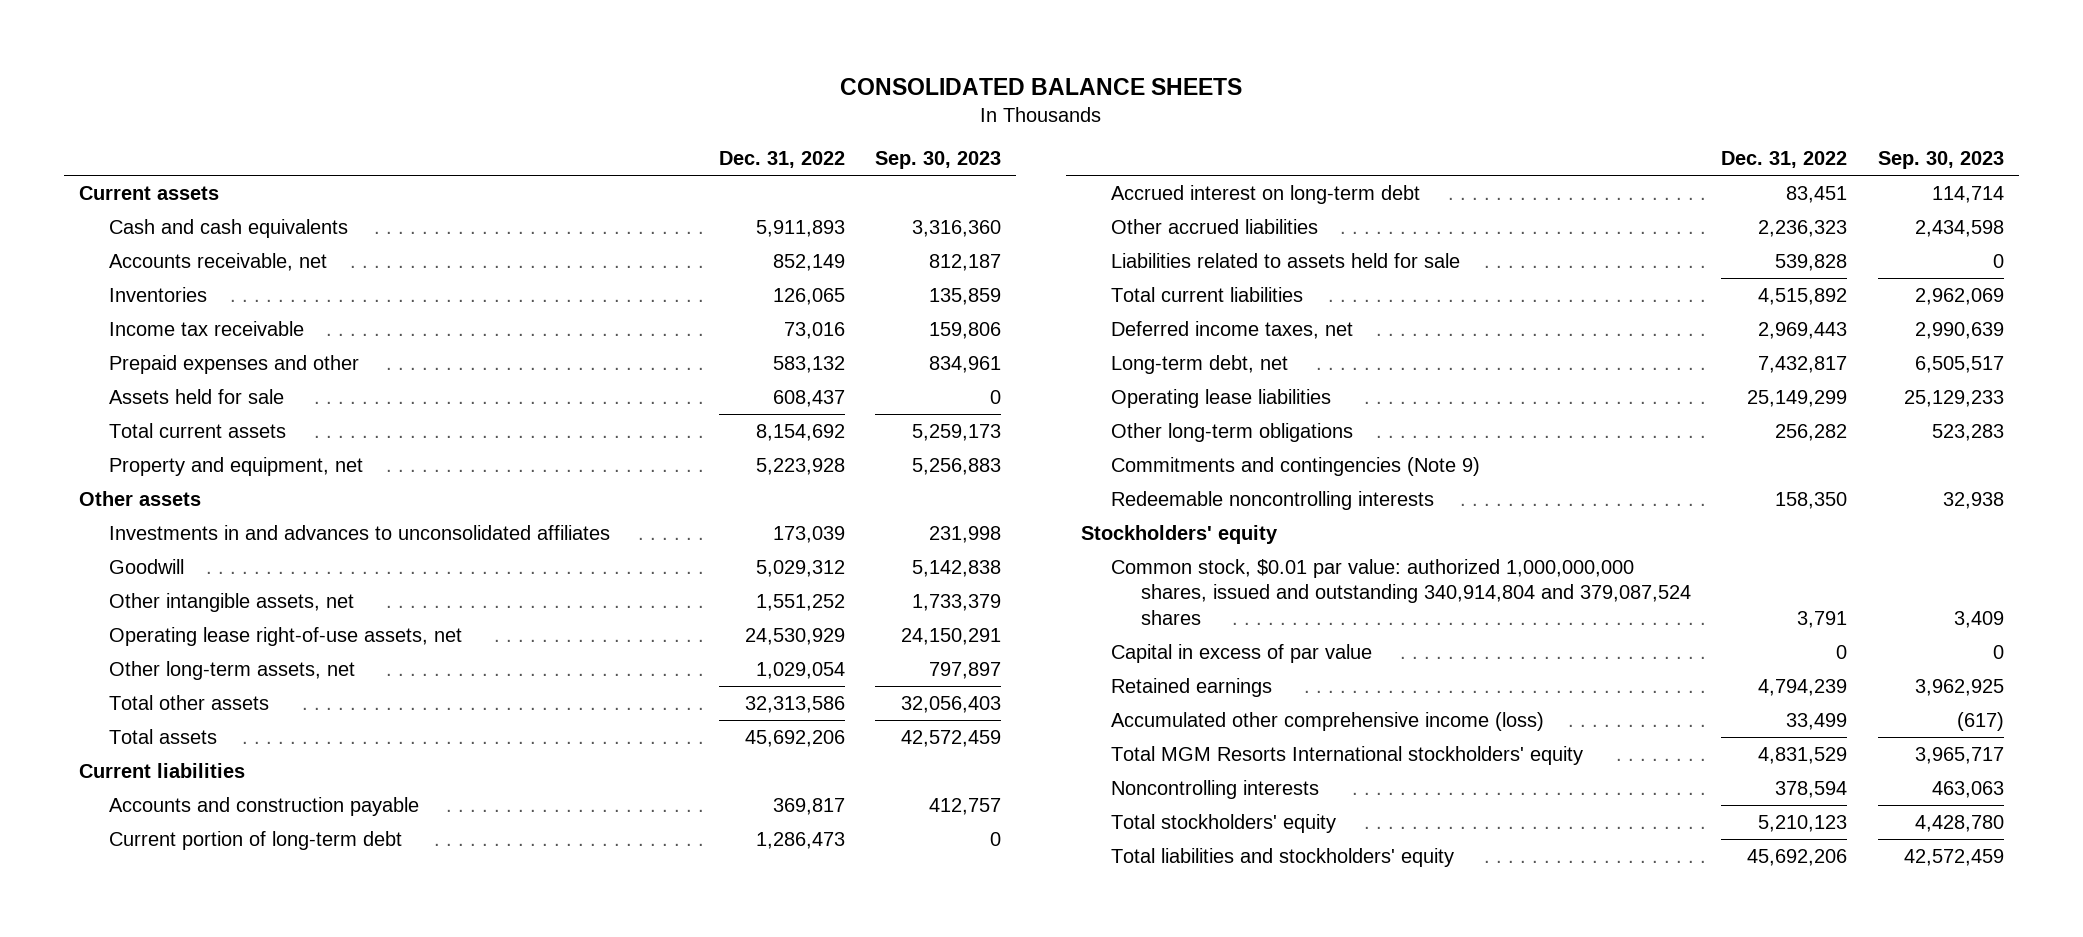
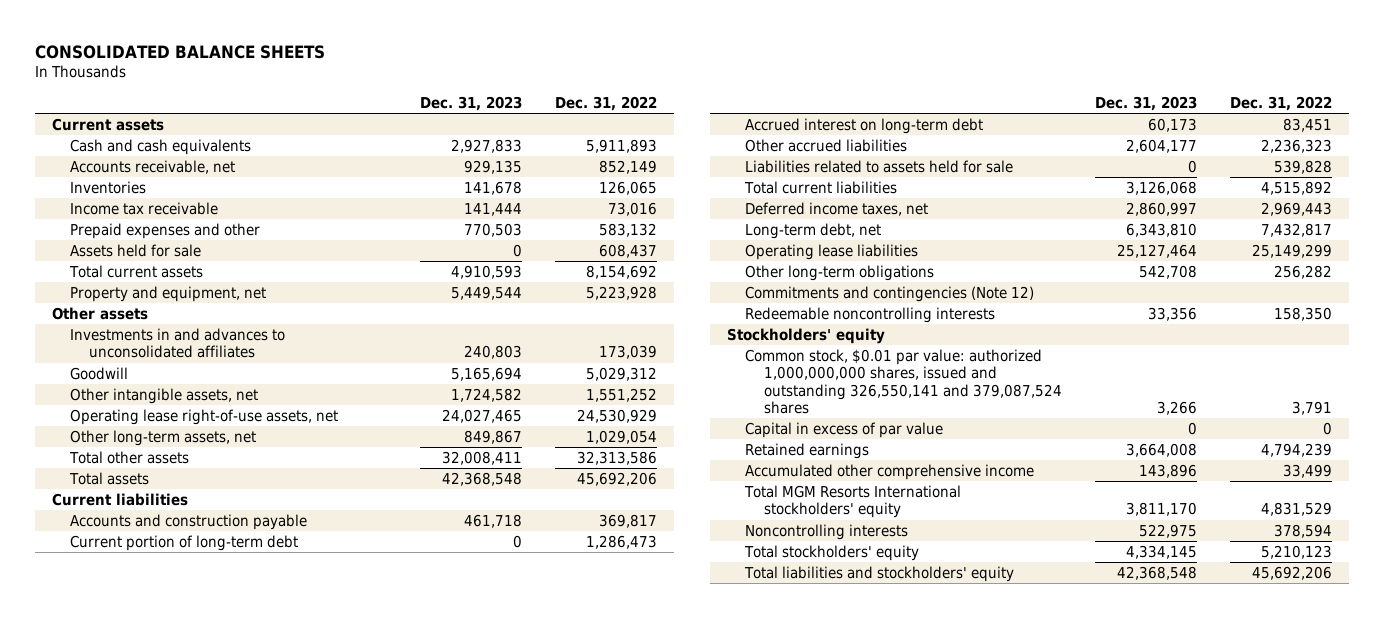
- | Dec. 31, 2022 | Sep. 30, 2023
+ | Dec. 31, 2023 | Dec. 31, 2022
- Commitments and contingencies (Note 9)
+ Commitments and contingencies (Note 12)
- Common stock, $0.01 par value: authorized 1,000,000,000 shares, issued and outstanding 340,914,804 and 379,087,524 shares | 3,791 | 3,409
+ Common stock, $0.01 par value: authorized 1,000,000,000 shares, issued and outstanding 326,550,141 and 379,087,524 shares | 3,266 | 3,791
- Accumulated other comprehensive income (loss) | 33,499 | (617)
+ Accumulated other comprehensive income | 143,896 | 33,499

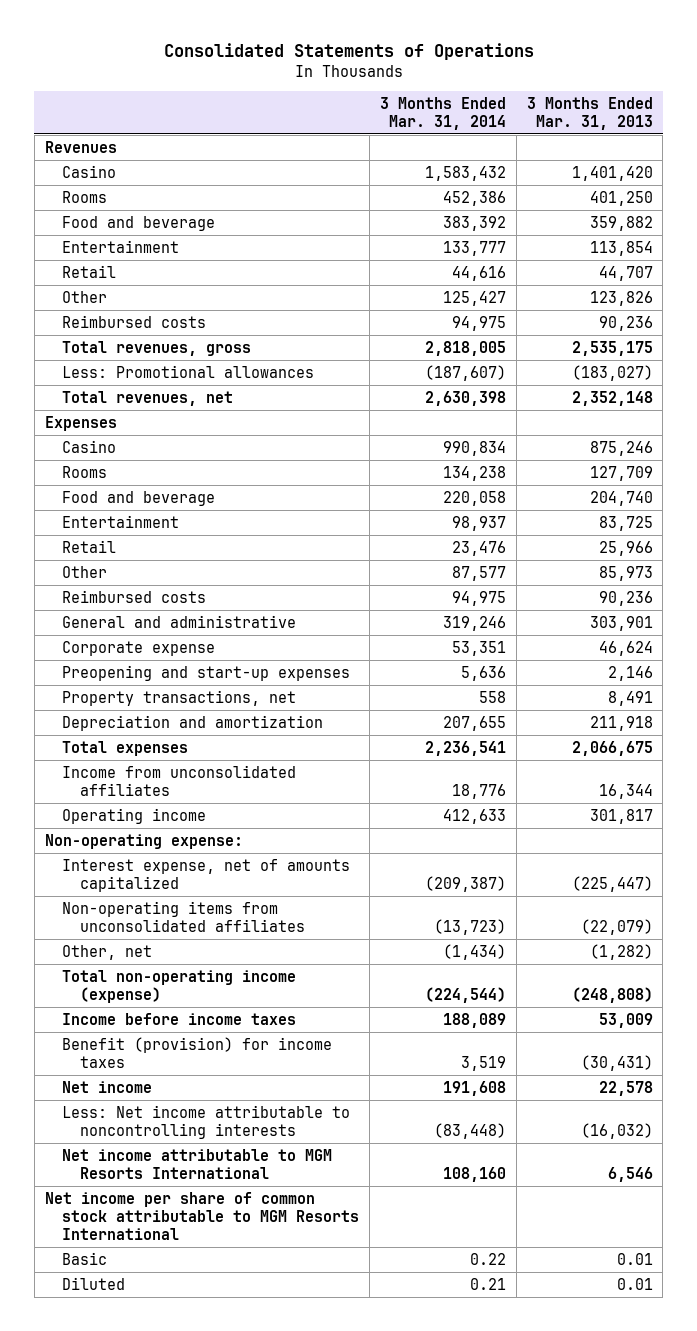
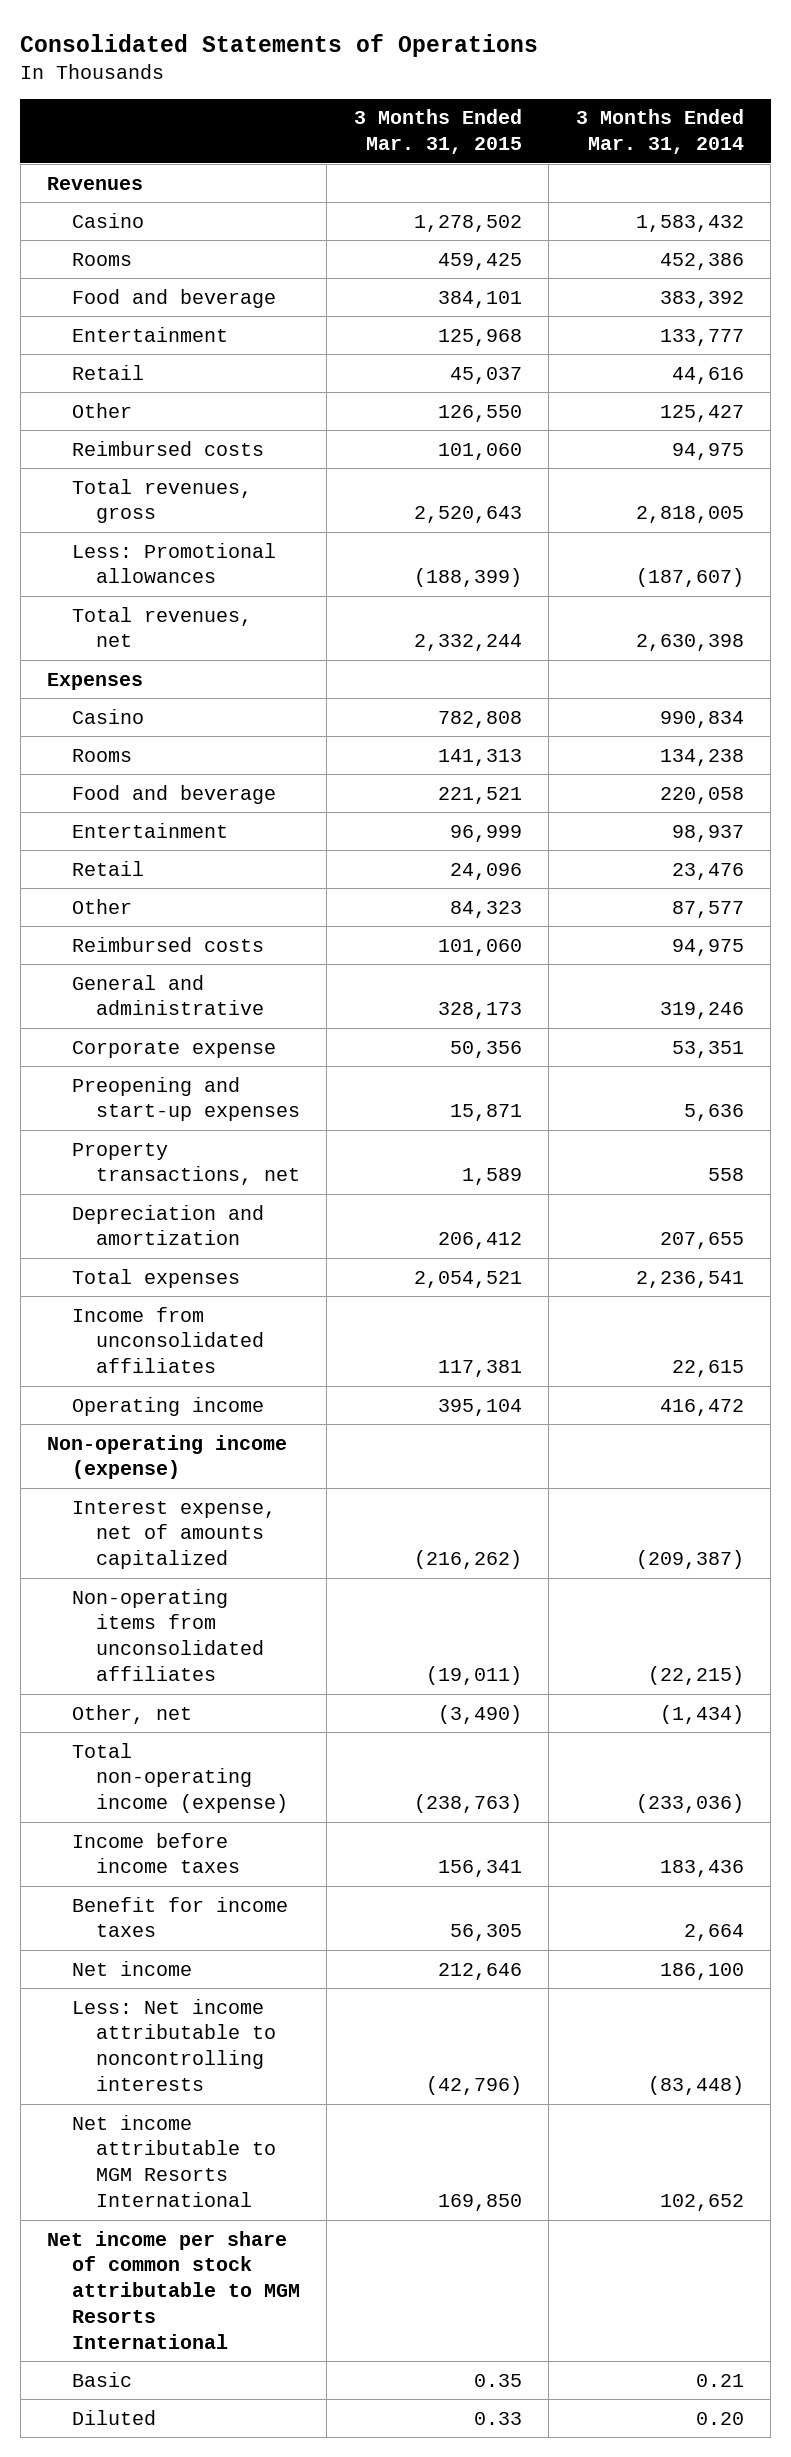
- | 3 Months Ended Mar. 31, 2014 | 3 Months Ended Mar. 31, 2013
+ | 3 Months Ended Mar. 31, 2015 | 3 Months Ended Mar. 31, 2014
- Income from unconsolidated affiliates | 18,776 | 16,344
- Operating income | 412,633 | 301,817
- Non-operating expense:
+ Income from unconsolidated affiliates | 117,381 | 22,615
+ Operating income | 395,104 | 416,472
+ Non-operating income (expense)
- Non-operating items from unconsolidated affiliates | (13,723) | (22,079)
+ Non-operating items from unconsolidated affiliates | (19,011) | (22,215)
- Total non-operating income (expense) | (224,544) | (248,808)
- Income before income taxes | 188,089 | 53,009
- Benefit (provision) for income taxes | 3,519 | (30,431)
- Net income | 191,608 | 22,578
+ Total non-operating income (expense) | (238,763) | (233,036)
+ Income before income taxes | 156,341 | 183,436
+ Benefit for income taxes | 56,305 | 2,664
+ Net income | 212,646 | 186,100
- Net income attributable to MGM Resorts International | 108,160 | 6,546
+ Net income attributable to MGM Resorts International | 169,850 | 102,652
- Basic | 0.22 | 0.01
- Diluted | 0.21 | 0.01
+ Basic | 0.35 | 0.21
+ Diluted | 0.33 | 0.20

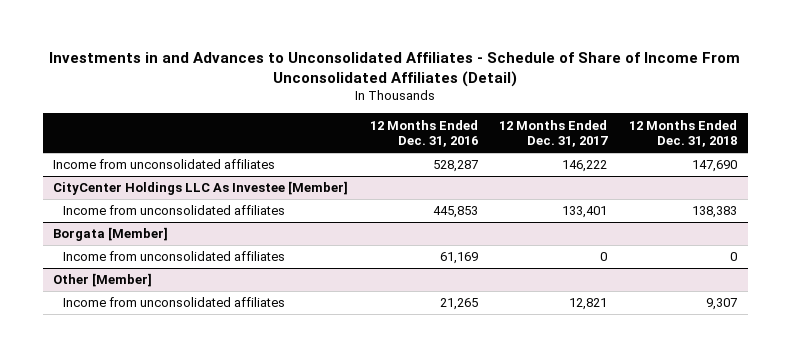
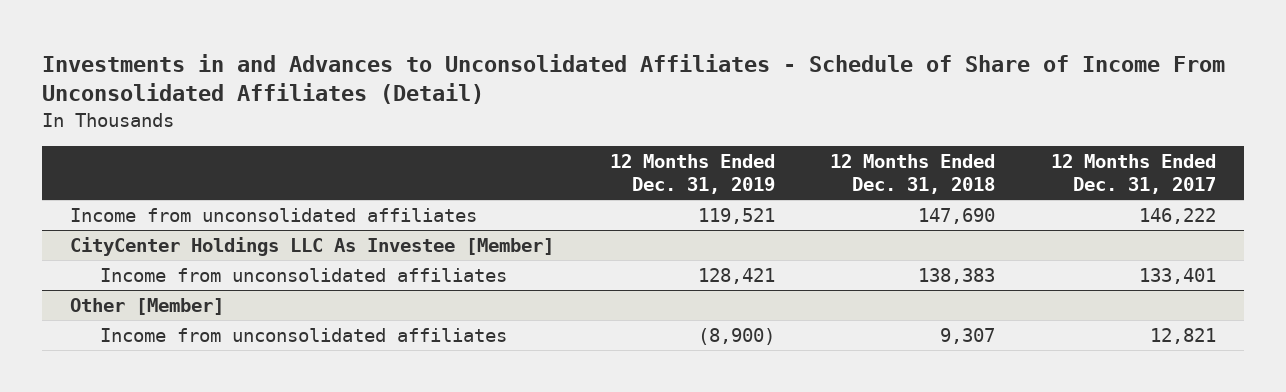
- | 12 Months Ended Dec. 31, 2016 | 12 Months Ended Dec. 31, 2017 | 12 Months Ended Dec. 31, 2018
+ | 12 Months Ended Dec. 31, 2019 | 12 Months Ended Dec. 31, 2018 | 12 Months Ended Dec. 31, 2017
- Borgata [Member]
- Income from unconsolidated affiliates | 61,169 | 0 | 0

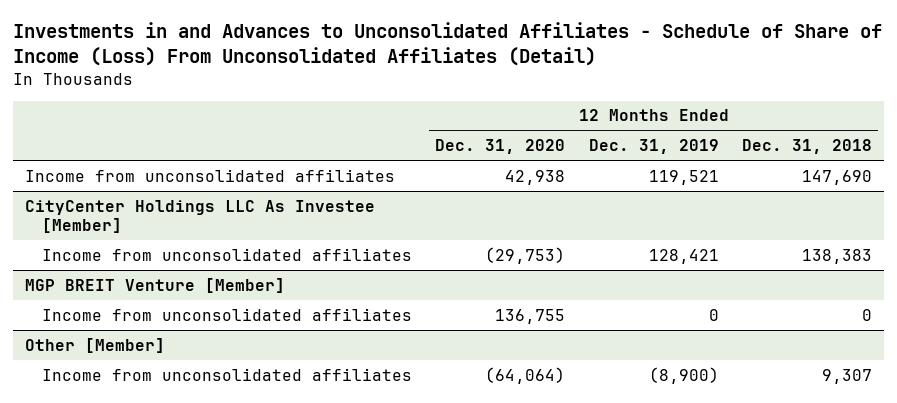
- Investments in and Advances to Unconsolidated Affiliates - Schedule of Share of Income From Unconsolidated Affiliates (Detail)
+ Investments in and Advances to Unconsolidated Affiliates - Schedule of Share of Income (Loss) From Unconsolidated Affiliates (Detail)
- | 12 Months Ended Dec. 31, 2019 | 12 Months Ended Dec. 31, 2018 | 12 Months Ended Dec. 31, 2017
+ | 12 Months Ended Dec. 31, 2020 | 12 Months Ended Dec. 31, 2019 | 12 Months Ended Dec. 31, 2018
+ MGP BREIT Venture [Member]
+ Income from unconsolidated affiliates | 136,755 | 0 | 0

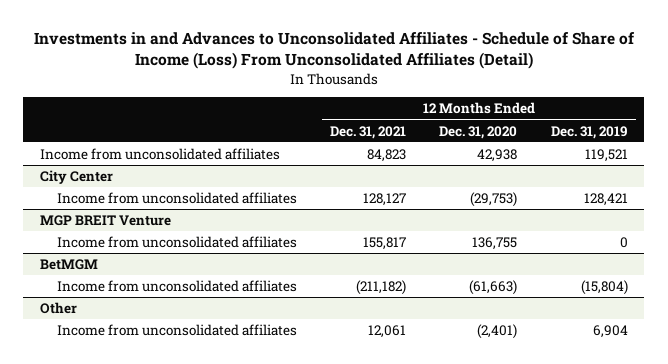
- | 12 Months Ended Dec. 31, 2020 | 12 Months Ended Dec. 31, 2019 | 12 Months Ended Dec. 31, 2018
+ | 12 Months Ended Dec. 31, 2021 | 12 Months Ended Dec. 31, 2020 | 12 Months Ended Dec. 31, 2019
- CityCenter Holdings LLC As Investee [Member]
+ City Center
- MGP BREIT Venture [Member]
+ MGP BREIT Venture
- Other [Member]
- Income from unconsolidated affiliates | (64,064) | (8,900) | 9,307
+ BetMGM
+ Income from unconsolidated affiliates | (211,182) | (61,663) | (15,804)
+ Other
+ Income from unconsolidated affiliates | 12,061 | (2,401) | 6,904

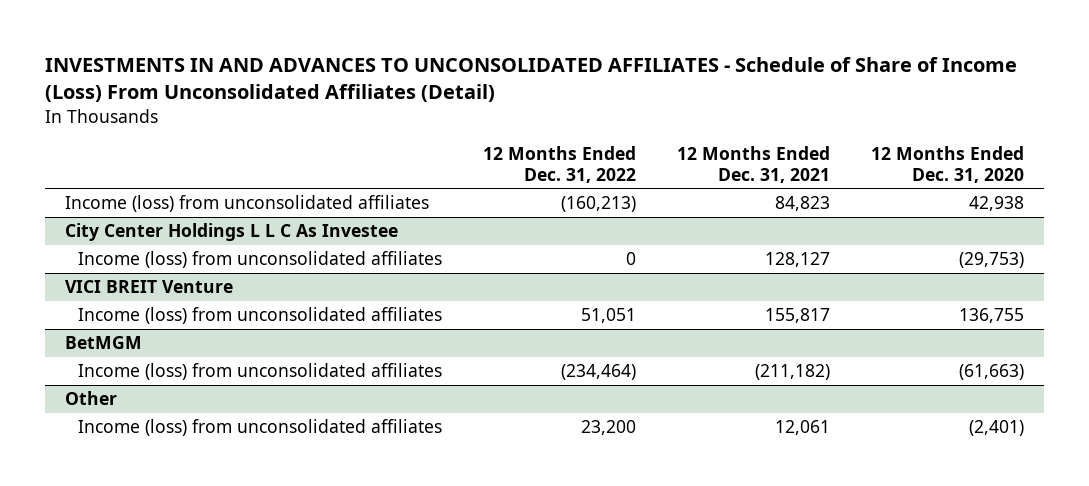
- Investments in and Advances to Unconsolidated Affiliates - Schedule of Share of Income (Loss) From Unconsolidated Affiliates (Detail)
+ INVESTMENTS IN AND ADVANCES TO UNCONSOLIDATED AFFILIATES - Schedule of Share of Income (Loss) From Unconsolidated Affiliates (Detail)
- | 12 Months Ended Dec. 31, 2021 | 12 Months Ended Dec. 31, 2020 | 12 Months Ended Dec. 31, 2019
+ | 12 Months Ended Dec. 31, 2022 | 12 Months Ended Dec. 31, 2021 | 12 Months Ended Dec. 31, 2020
- Income from unconsolidated affiliates | 84,823 | 42,938 | 119,521
- City Center
- Income from unconsolidated affiliates | 128,127 | (29,753) | 128,421
- MGP BREIT Venture
- Income from unconsolidated affiliates | 155,817 | 136,755 | 0
+ Income (loss) from unconsolidated affiliates | (160,213) | 84,823 | 42,938
+ City Center Holdings L L C As Investee
+ Income (loss) from unconsolidated affiliates | 0 | 128,127 | (29,753)
+ VICI BREIT Venture
+ Income (loss) from unconsolidated affiliates | 51,051 | 155,817 | 136,755
@ BetMGM
- Income from unconsolidated affiliates | (211,182) | (61,663) | (15,804)
+ Income (loss) from unconsolidated affiliates | (234,464) | (211,182) | (61,663)
@ Other
- Income from unconsolidated affiliates | 12,061 | (2,401) | 6,904
+ Income (loss) from unconsolidated affiliates | 23,200 | 12,061 | (2,401)

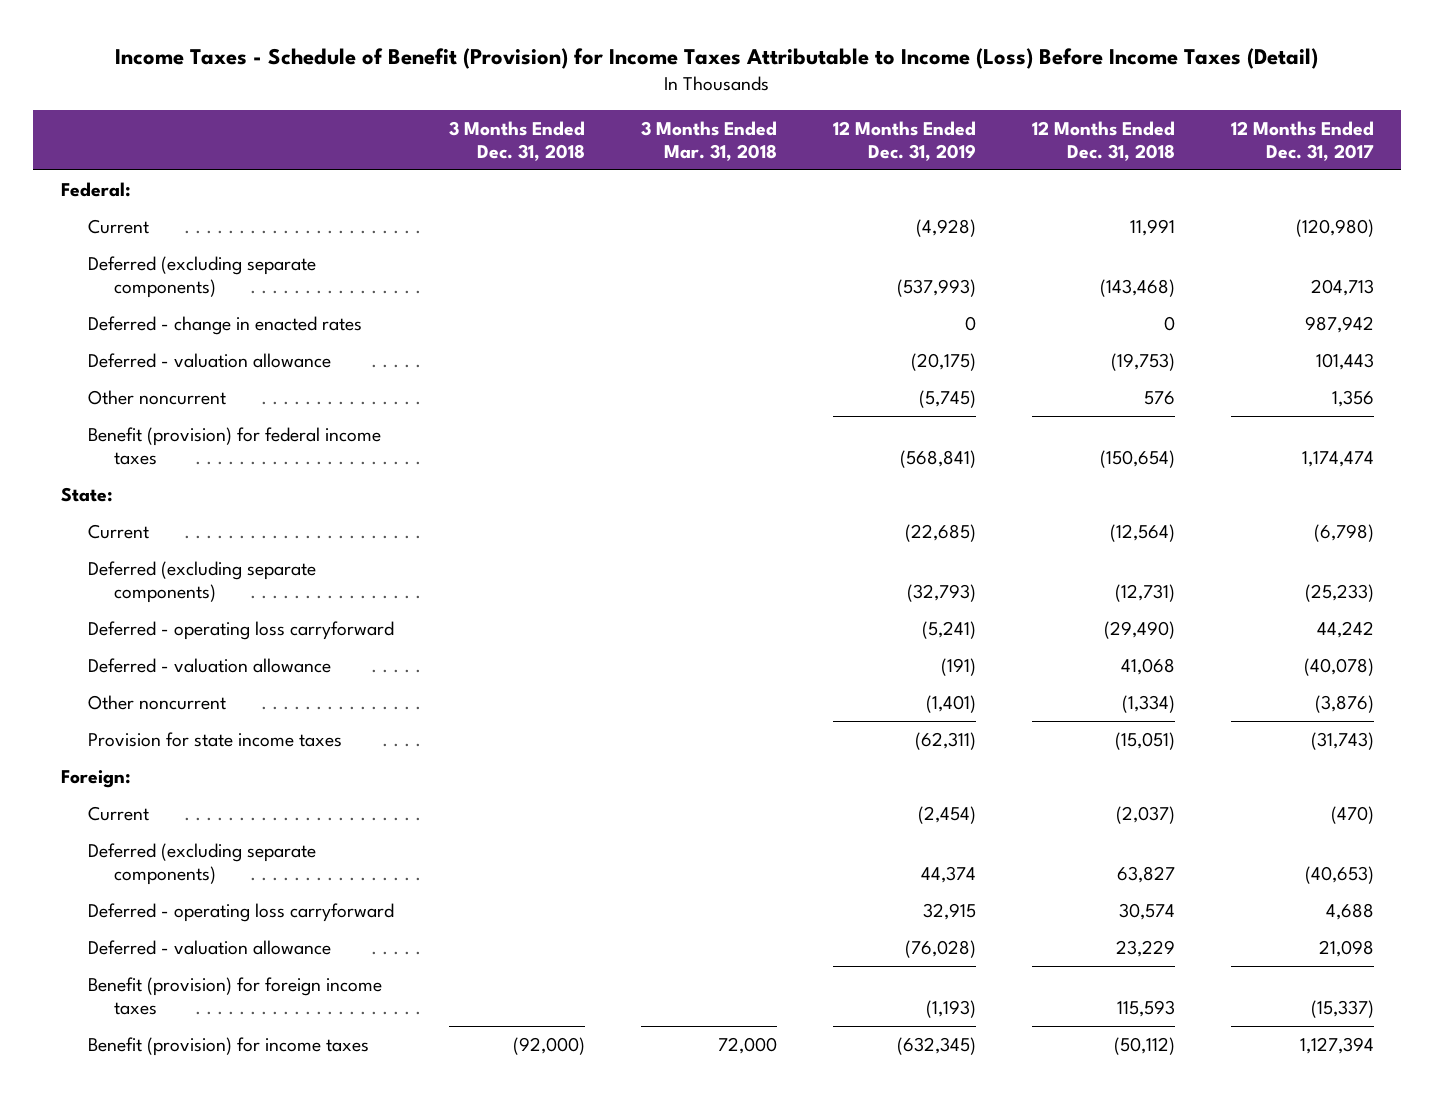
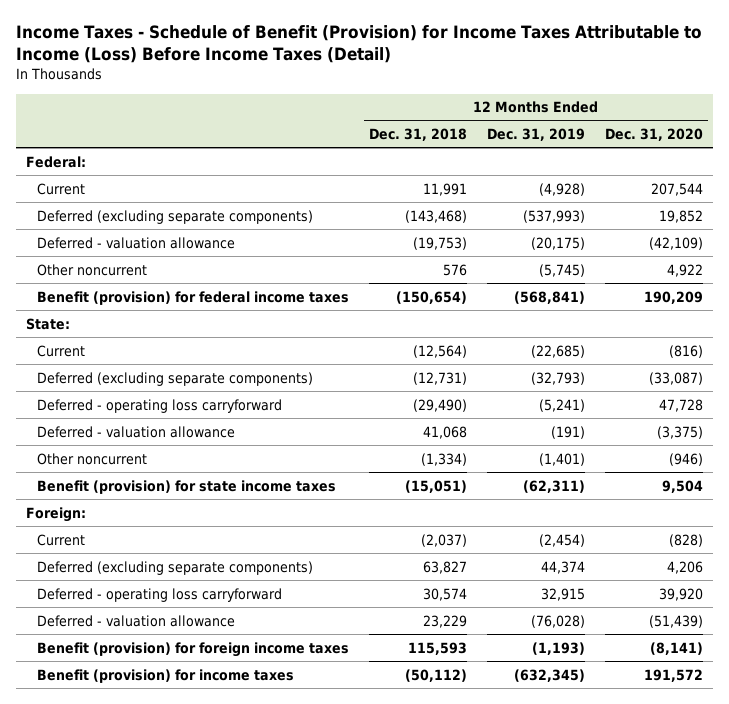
- | 3 Months Ended Dec. 31, 2018 | 3 Months Ended Mar. 31, 2018 | 12 Months Ended Dec. 31, 2019 | 12 Months Ended Dec. 31, 2018 | 12 Months Ended Dec. 31, 2017
+ | 12 Months Ended Dec. 31, 2018 | 12 Months Ended Dec. 31, 2019 | 12 Months Ended Dec. 31, 2020
- Deferred - change in enacted rates | | | 0 | 0 | 987,942
- Provision for state income taxes | | | (62,311) | (15,051) | (31,743)
+ Benefit (provision) for state income taxes | (15,051) | (62,311) | 9,504

